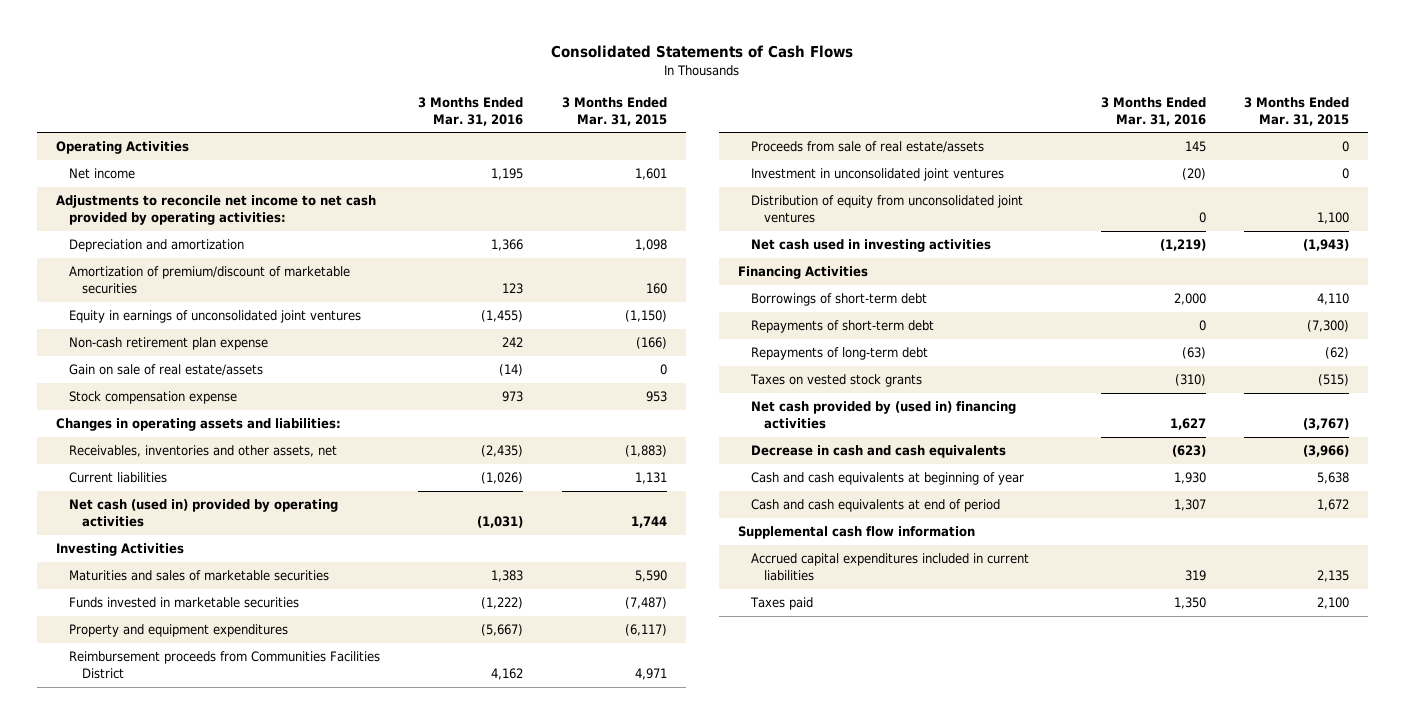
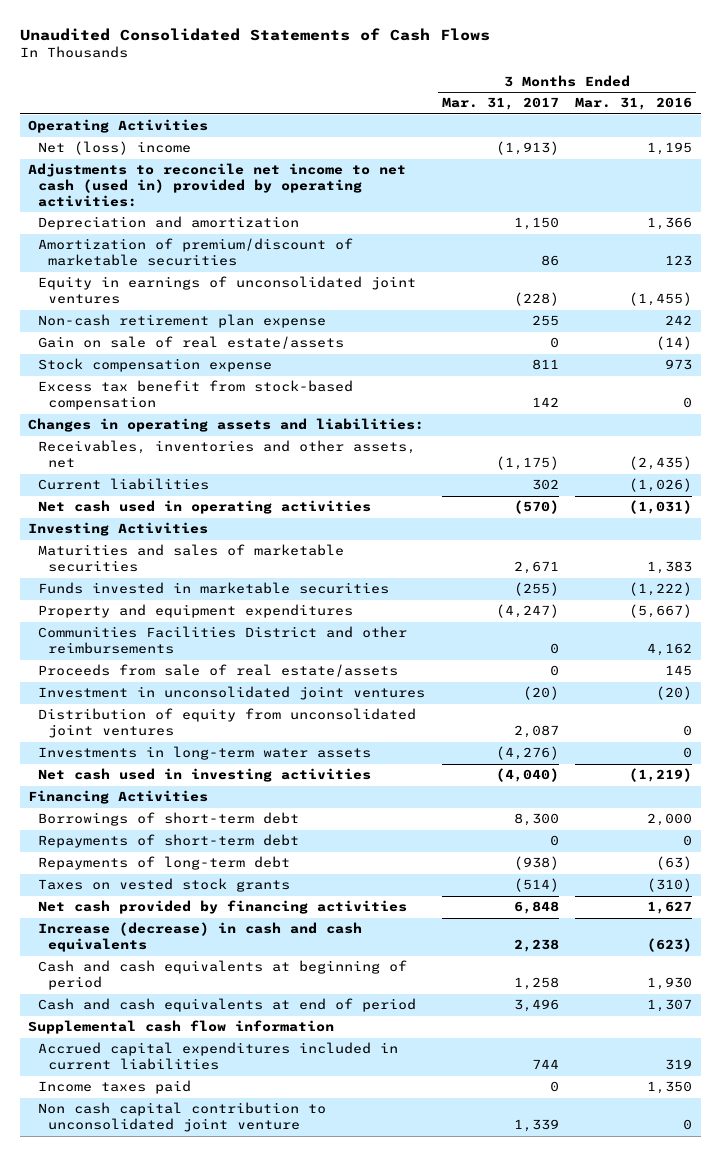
- Consolidated Statements of Cash Flows
+ Unaudited Consolidated Statements of Cash Flows
- | 3 Months Ended Mar. 31, 2016 | 3 Months Ended Mar. 31, 2015
+ | 3 Months Ended Mar. 31, 2017 | 3 Months Ended Mar. 31, 2016
- Net income | 1,195 | 1,601
- Adjustments to reconcile net income to net cash provided by operating activities:
+ Net (loss) income | (1,913) | 1,195
+ Adjustments to reconcile net income to net cash (used in) provided by operating activities:
+ Excess tax benefit from stock-based compensation | 142 | 0
- Net cash (used in) provided by operating activities | (1,031) | 1,744
+ Net cash used in operating activities | (570) | (1,031)
- Reimbursement proceeds from Communities Facilities District | 4,162 | 4,971
+ Communities Facilities District and other reimbursements | 0 | 4,162
+ Investments in long-term water assets | (4,276) | 0
- Net cash provided by (used in) financing activities | 1,627 | (3,767)
- Decrease in cash and cash equivalents | (623) | (3,966)
- Cash and cash equivalents at beginning of year | 1,930 | 5,638
+ Net cash provided by financing activities | 6,848 | 1,627
+ Increase (decrease) in cash and cash equivalents | 2,238 | (623)
+ Cash and cash equivalents at beginning of period | 1,258 | 1,930
- Taxes paid | 1,350 | 2,100
+ Income taxes paid | 0 | 1,350
+ Non cash capital contribution to unconsolidated joint venture | 1,339 | 0

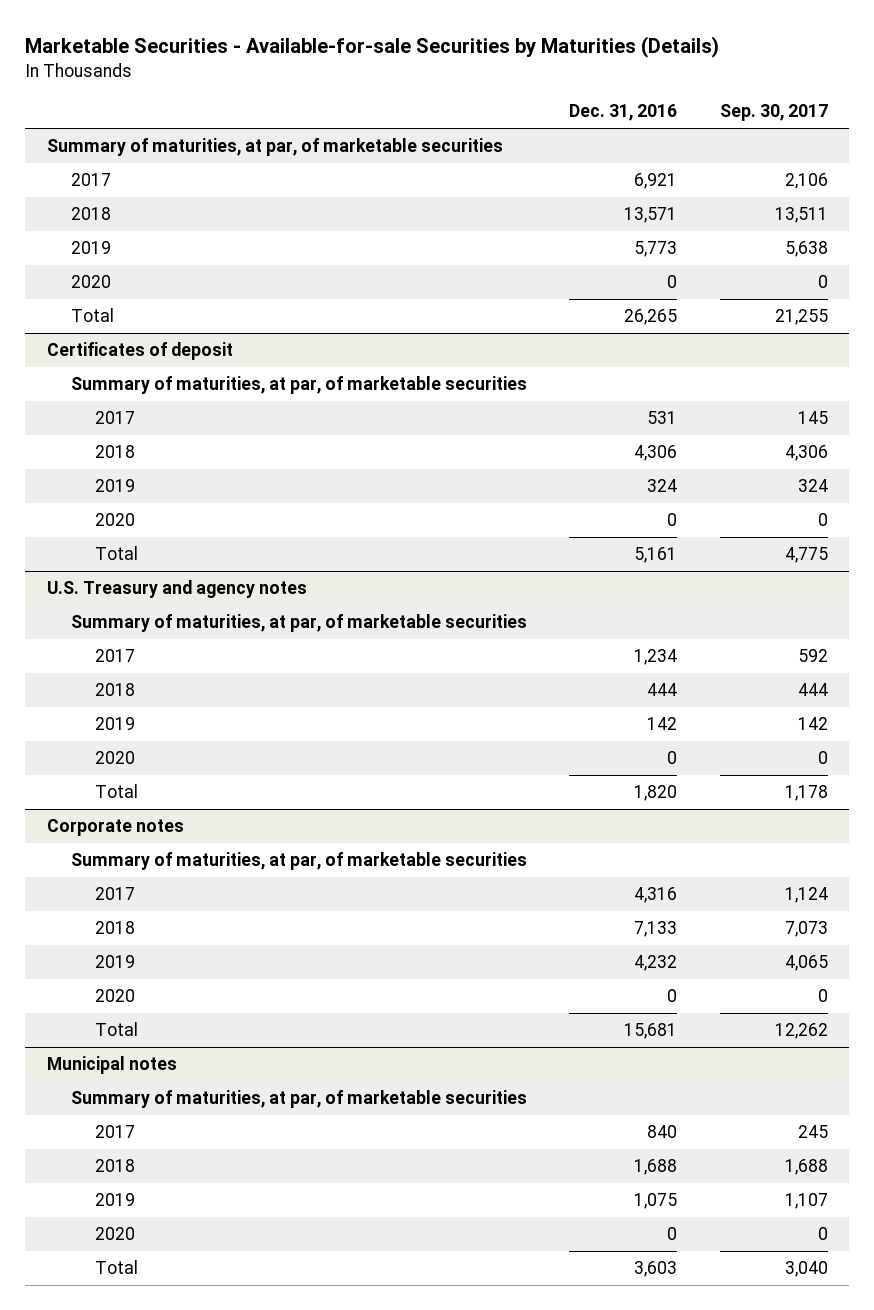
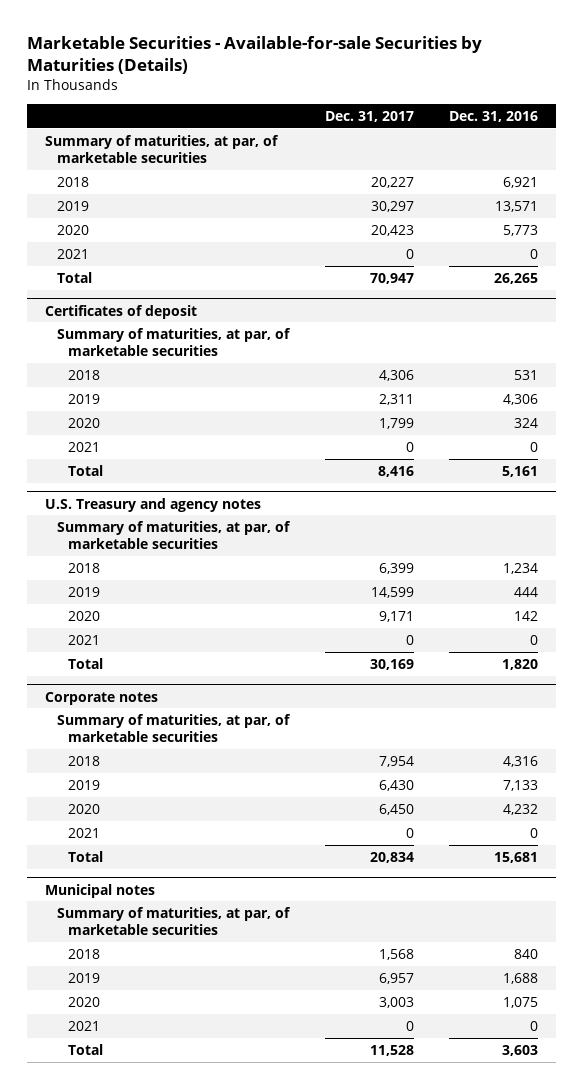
- | Dec. 31, 2016 | Sep. 30, 2017
+ | Dec. 31, 2017 | Dec. 31, 2016
- 2017 | 6,921 | 2,106
- 2018 | 13,571 | 13,511
- 2019 | 5,773 | 5,638
- 2020 | 0 | 0
+ 2018 | 20,227 | 6,921
+ 2019 | 30,297 | 13,571
+ 2020 | 20,423 | 5,773
+ 2021 | 0 | 0
@ Certificates of deposit
- 2017 | 531 | 145
- 2018 | 4,306 | 4,306
- 2019 | 324 | 324
- 2020 | 0 | 0
+ 2018 | 4,306 | 531
+ 2019 | 2,311 | 4,306
+ 2020 | 1,799 | 324
+ 2021 | 0 | 0
@ U.S. Treasury and agency notes
- 2017 | 1,234 | 592
- 2018 | 444 | 444
- 2019 | 142 | 142
- 2020 | 0 | 0
+ 2018 | 6,399 | 1,234
+ 2019 | 14,599 | 444
+ 2020 | 9,171 | 142
+ 2021 | 0 | 0
@ Corporate notes
- 2017 | 4,316 | 1,124
- 2018 | 7,133 | 7,073
- 2019 | 4,232 | 4,065
- 2020 | 0 | 0
+ 2018 | 7,954 | 4,316
+ 2019 | 6,430 | 7,133
+ 2020 | 6,450 | 4,232
+ 2021 | 0 | 0
@ Municipal notes
- 2017 | 840 | 245
- 2018 | 1,688 | 1,688
- 2019 | 1,075 | 1,107
- 2020 | 0 | 0
+ 2018 | 1,568 | 840
+ 2019 | 6,957 | 1,688
+ 2020 | 3,003 | 1,075
+ 2021 | 0 | 0

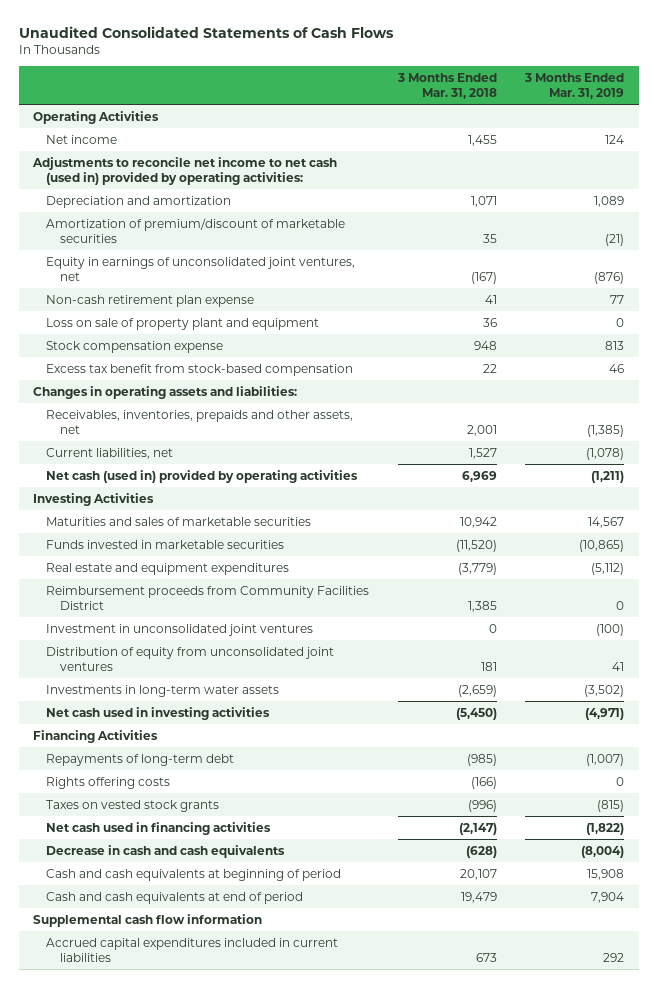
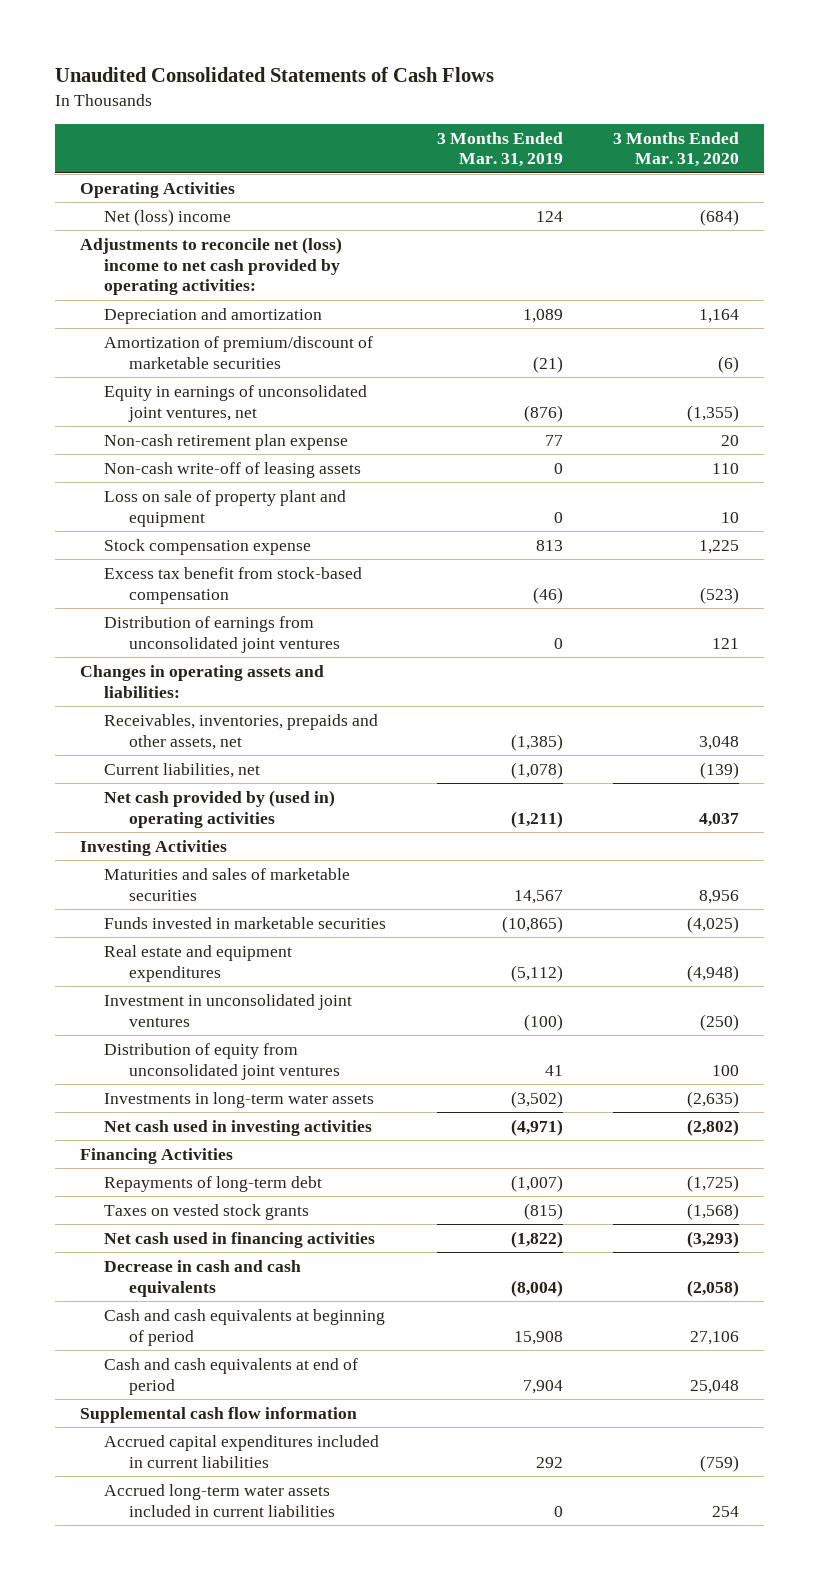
- | 3 Months Ended Mar. 31, 2018 | 3 Months Ended Mar. 31, 2019
+ | 3 Months Ended Mar. 31, 2019 | 3 Months Ended Mar. 31, 2020
- Net income | 1,455 | 124
- Adjustments to reconcile net income to net cash (used in) provided by operating activities:
+ Net (loss) income | 124 | (684)
+ Adjustments to reconcile net (loss) income to net cash provided by operating activities:
+ Non-cash write-off of leasing assets | 0 | 110
- Excess tax benefit from stock-based compensation | 22 | 46
+ Excess tax benefit from stock-based compensation | (46) | (523)
+ Distribution of earnings from unconsolidated joint ventures | 0 | 121
- Net cash (used in) provided by operating activities | 6,969 | (1,211)
+ Net cash provided by (used in) operating activities | (1,211) | 4,037
- Reimbursement proceeds from Community Facilities District | 1,385 | 0
- Rights offering costs | (166) | 0
+ Accrued long-term water assets included in current liabilities | 0 | 254

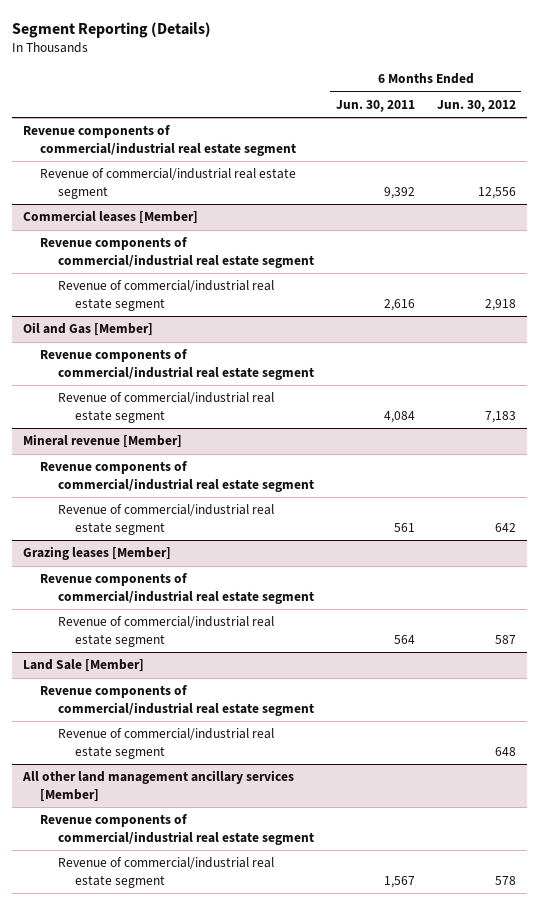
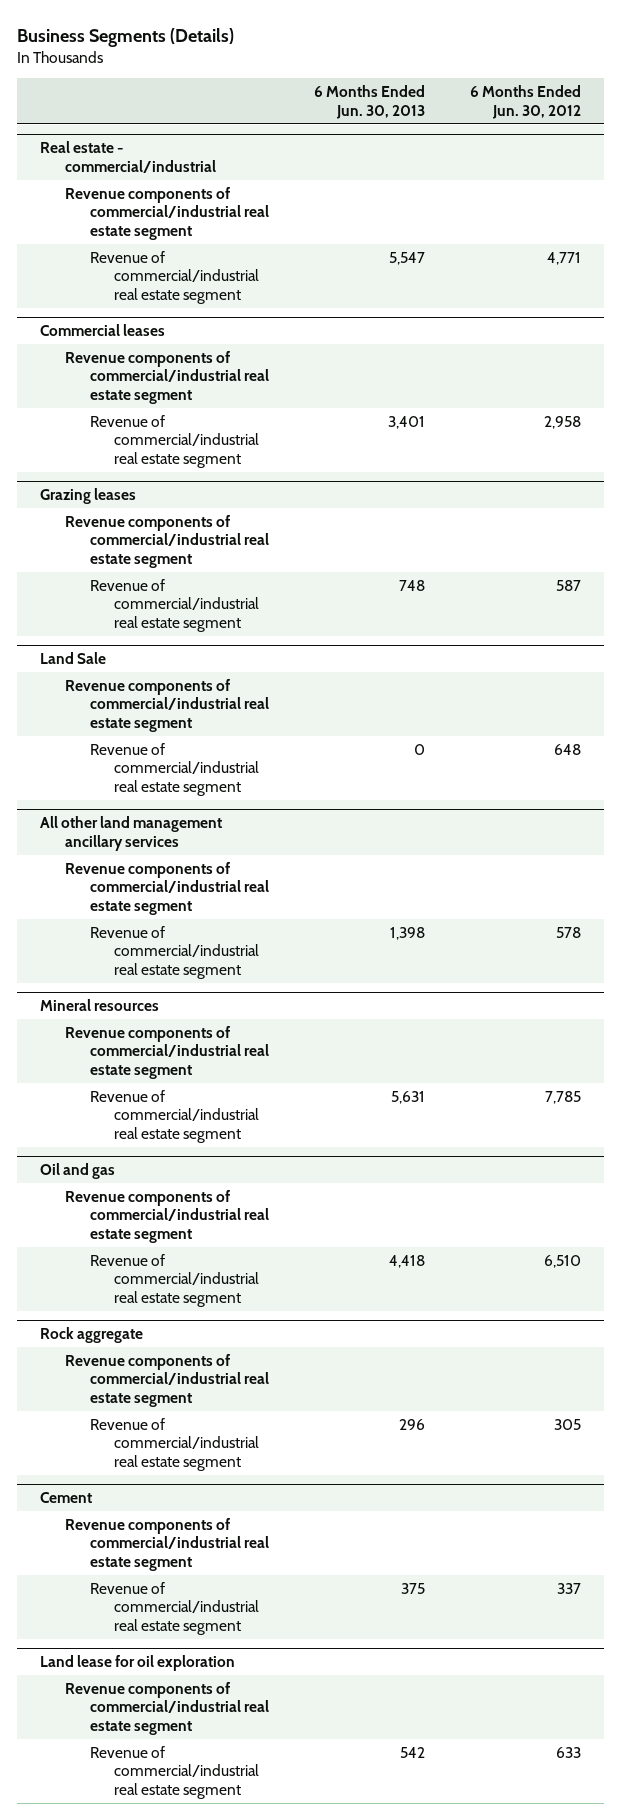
- Segment Reporting (Details)
+ Business Segments (Details)
- | 6 Months Ended Jun. 30, 2011 | 6 Months Ended Jun. 30, 2012
+ | 6 Months Ended Jun. 30, 2013 | 6 Months Ended Jun. 30, 2012
- Revenue components of commercial/industrial real estate segment
- Revenue of commercial/industrial real estate segment | 9,392 | 12,556
- Commercial leases [Member]
- Revenue components of commercial/industrial real estate segment
- Revenue of commercial/industrial real estate segment | 2,616 | 2,918
- Oil and Gas [Member]
+ Real estate - commercial/industrial
- Revenue of commercial/industrial real estate segment | 4,084 | 7,183
- Mineral revenue [Member]
+ Revenue of commercial/industrial real estate segment | 5,547 | 4,771
+ Commercial leases
- Revenue of commercial/industrial real estate segment | 561 | 642
- Grazing leases [Member]
+ Revenue of commercial/industrial real estate segment | 3,401 | 2,958
+ Grazing leases
- Land Sale [Member]
+ Land Sale
- All other land management ancillary services [Member]
+ All other land management ancillary services
+ Mineral resources
+ Revenue components of commercial/industrial real estate segment
+ Revenue of commercial/industrial real estate segment | 5,631 | 7,785
+ Oil and gas
+ Revenue components of commercial/industrial real estate segment
+ Revenue of commercial/industrial real estate segment | 4,418 | 6,510
+ Rock aggregate
+ Revenue components of commercial/industrial real estate segment
+ Revenue of commercial/industrial real estate segment | 296 | 305
+ Cement
+ Revenue components of commercial/industrial real estate segment
+ Revenue of commercial/industrial real estate segment | 375 | 337
+ Land lease for oil exploration
+ Revenue components of commercial/industrial real estate segment
+ Revenue of commercial/industrial real estate segment | 542 | 633

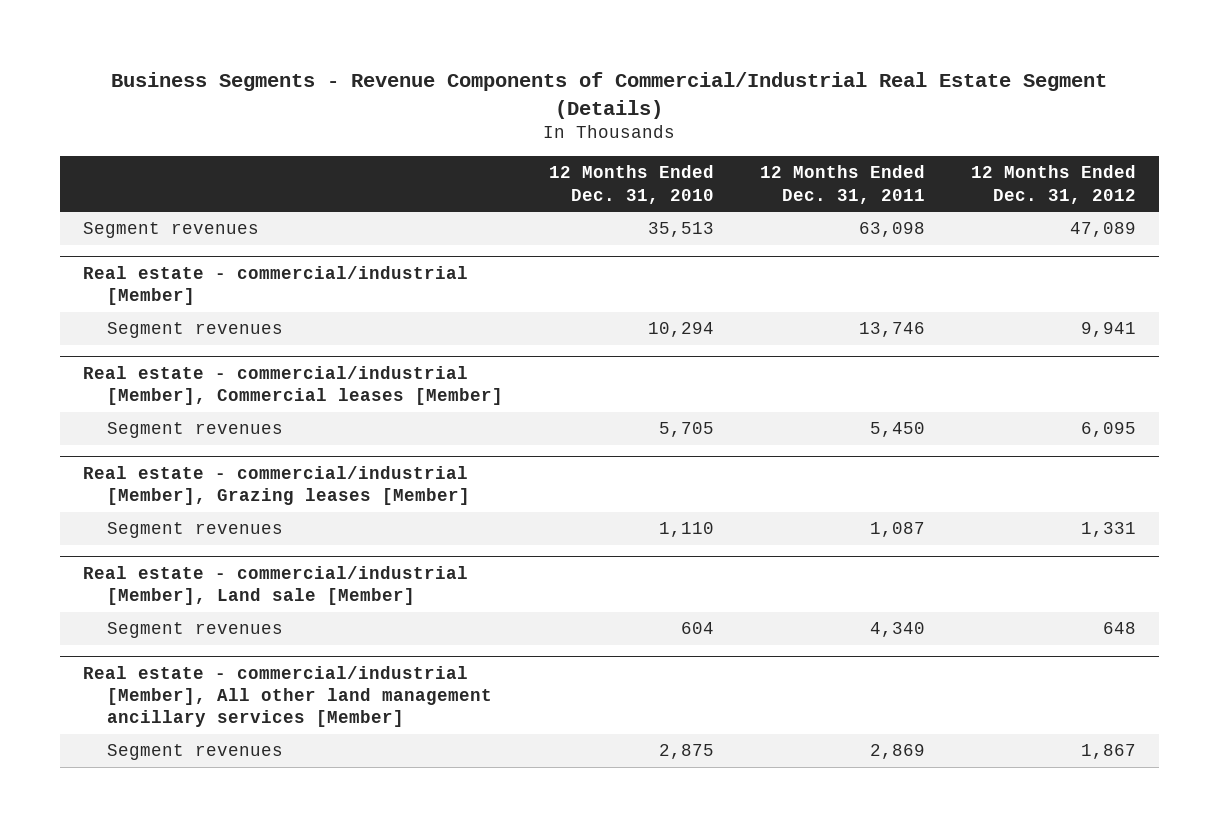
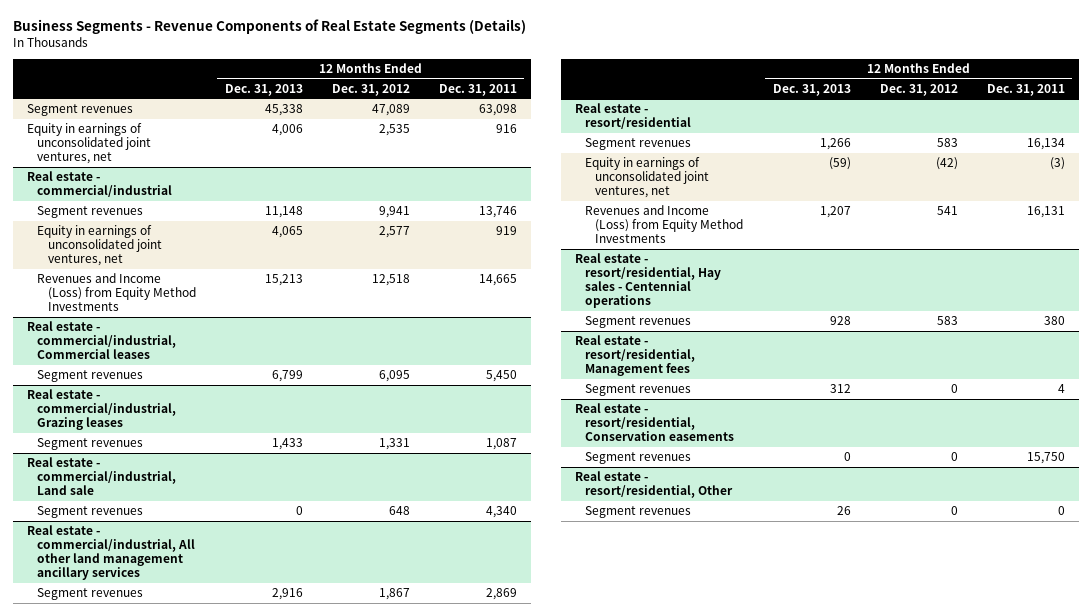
- Business Segments - Revenue Components of Commercial/Industrial Real Estate Segment (Details)
+ Business Segments - Revenue Components of Real Estate Segments (Details)
- | 12 Months Ended Dec. 31, 2010 | 12 Months Ended Dec. 31, 2011 | 12 Months Ended Dec. 31, 2012
+ | 12 Months Ended Dec. 31, 2013 | 12 Months Ended Dec. 31, 2012 | 12 Months Ended Dec. 31, 2011
- Real estate - commercial/industrial [Member]
+ Equity in earnings of unconsolidated joint ventures, net | 4,006 | 2,535 | 916
+ Real estate - commercial/industrial
- Real estate - commercial/industrial [Member], Commercial leases [Member]
+ Equity in earnings of unconsolidated joint ventures, net | 4,065 | 2,577 | 919
+ Revenues and Income (Loss) from Equity Method Investments | 15,213 | 12,518 | 14,665
+ Real estate - commercial/industrial, Commercial leases
- Real estate - commercial/industrial [Member], Grazing leases [Member]
+ Real estate - commercial/industrial, Grazing leases
- Real estate - commercial/industrial [Member], Land sale [Member]
+ Real estate - commercial/industrial, Land sale
- Real estate - commercial/industrial [Member], All other land management ancillary services [Member]
+ Real estate - commercial/industrial, All other land management ancillary services
+ Real estate - resort/residential
+ Segment revenues | 1,266 | 583 | 16,134
+ Equity in earnings of unconsolidated joint ventures, net | (59) | (42) | (3)
+ Revenues and Income (Loss) from Equity Method Investments | 1,207 | 541 | 16,131
+ Real estate - resort/residential, Hay sales - Centennial operations
+ Segment revenues | 928 | 583 | 380
+ Real estate - resort/residential, Management fees
+ Segment revenues | 312 | 0 | 4
+ Real estate - resort/residential, Conservation easements
+ Segment revenues | 0 | 0 | 15,750
+ Real estate - resort/residential, Other
+ Segment revenues | 26 | 0 | 0

